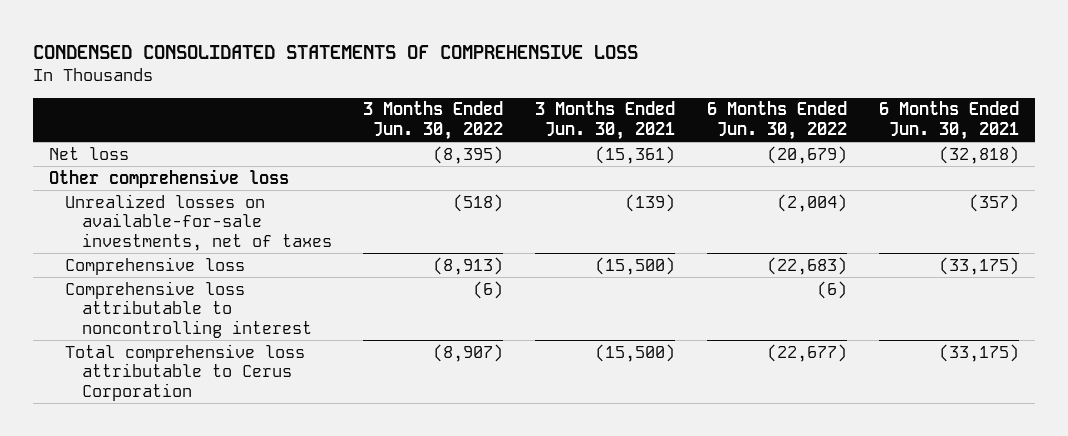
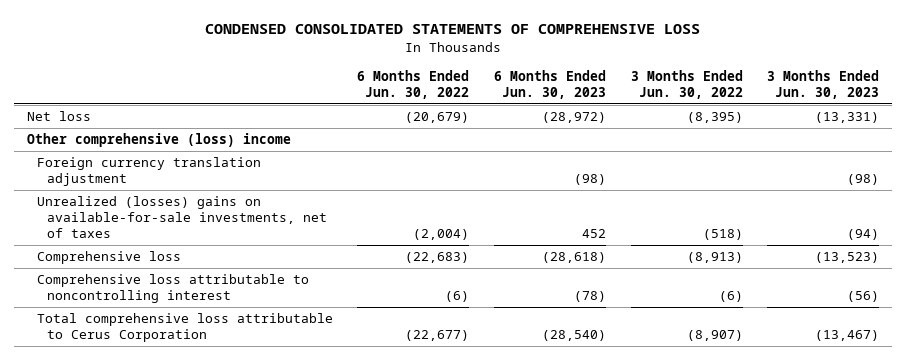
- | 3 Months Ended Jun. 30, 2022 | 3 Months Ended Jun. 30, 2021 | 6 Months Ended Jun. 30, 2022 | 6 Months Ended Jun. 30, 2021
+ | 6 Months Ended Jun. 30, 2022 | 6 Months Ended Jun. 30, 2023 | 3 Months Ended Jun. 30, 2022 | 3 Months Ended Jun. 30, 2023
- Other comprehensive loss
- Unrealized losses on available-for-sale investments, net of taxes | (518) | (139) | (2,004) | (357)
+ Other comprehensive (loss) income
+ Foreign currency translation adjustment | | (98) | | (98)
+ Unrealized (losses) gains on available-for-sale investments, net of taxes | (2,004) | 452 | (518) | (94)

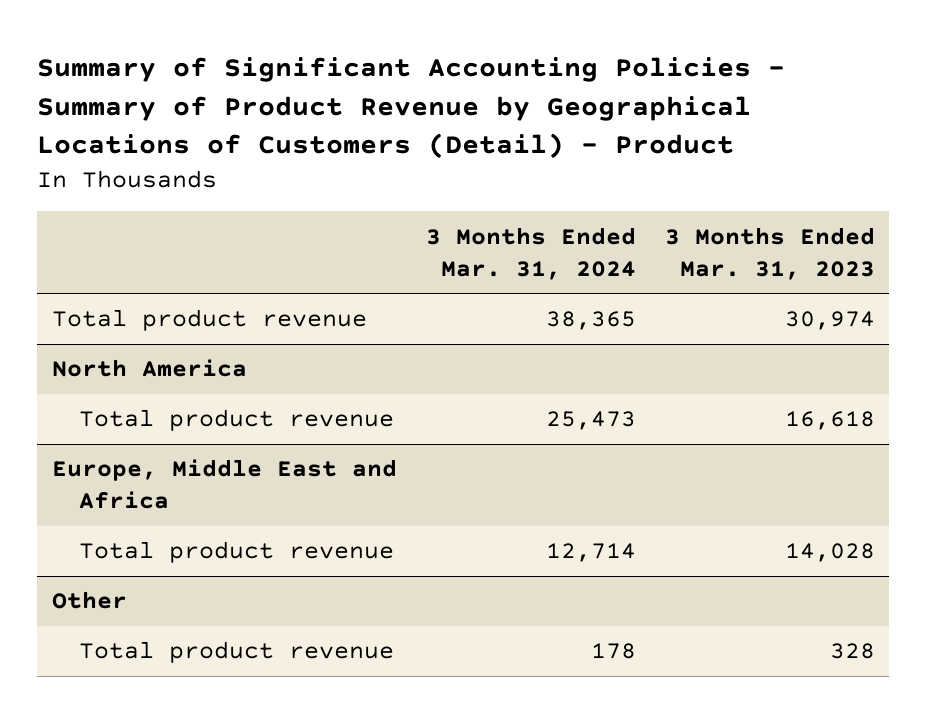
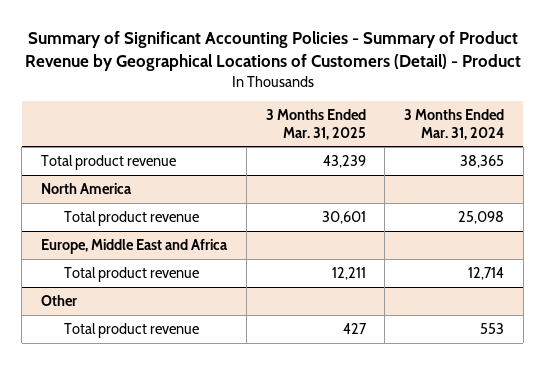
- | 3 Months Ended Mar. 31, 2024 | 3 Months Ended Mar. 31, 2023
+ | 3 Months Ended Mar. 31, 2025 | 3 Months Ended Mar. 31, 2024
@ North America
- Total product revenue | 25,473 | 16,618
+ Total product revenue | 30,601 | 25,098
@ Other
- Total product revenue | 178 | 328
+ Total product revenue | 427 | 553

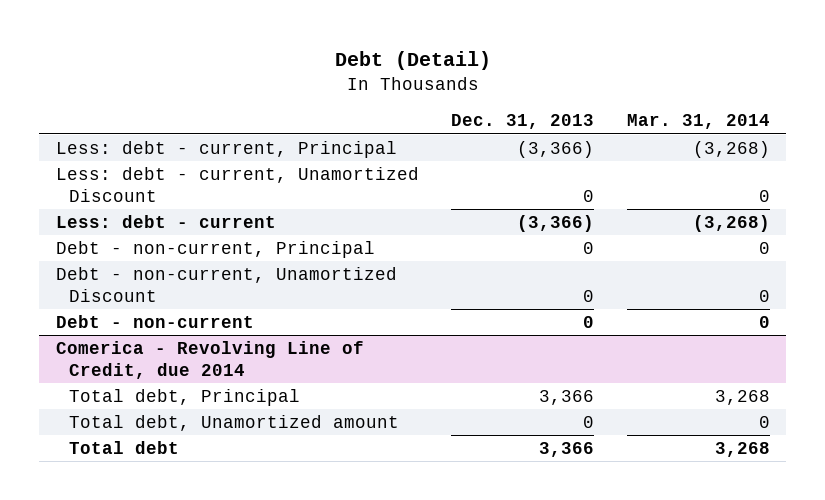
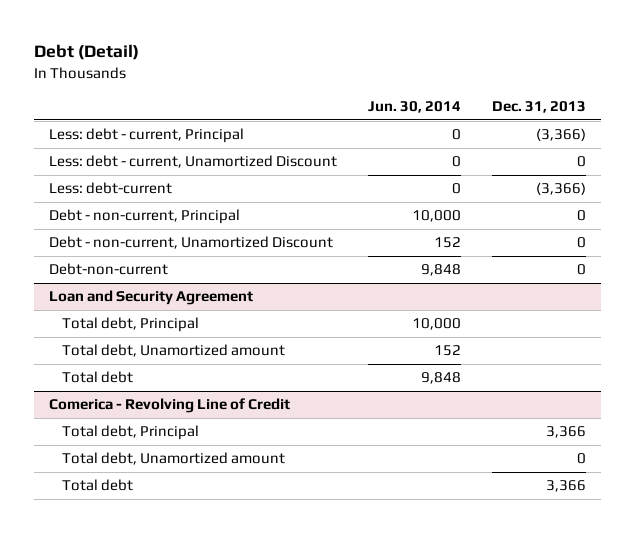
- | Dec. 31, 2013 | Mar. 31, 2014
+ | Jun. 30, 2014 | Dec. 31, 2013
- Less: debt - current | (3,366) | (3,268)
+ Less: debt-current | 0 | (3,366)
- Debt - non-current | 0 | 0
- Comerica - Revolving Line of Credit, due 2014
+ Debt-non-current | 9,848 | 0
+ Loan and Security Agreement
+ Total debt, Principal | 10,000 |
+ Total debt, Unamortized amount | 152 |
+ Total debt | 9,848 |
+ Comerica - Revolving Line of Credit

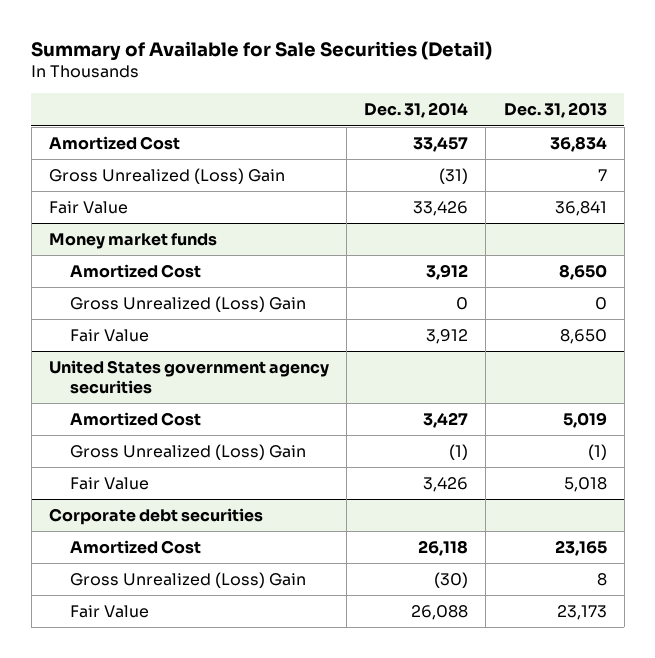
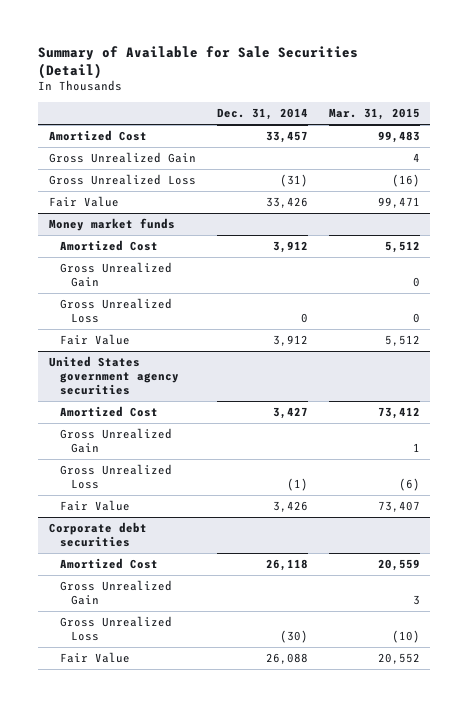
- | Dec. 31, 2014 | Dec. 31, 2013
+ | Dec. 31, 2014 | Mar. 31, 2015
- Gross Unrealized (Loss) Gain | (31) | 7
+ Gross Unrealized Gain | | 4
+ Gross Unrealized Loss | (31) | (16)
@ Money market funds
- Gross Unrealized (Loss) Gain | 0 | 0
+ Gross Unrealized Gain | | 0
+ Gross Unrealized Loss | 0 | 0
@ United States government agency securities
- Gross Unrealized (Loss) Gain | (1) | (1)
+ Gross Unrealized Gain | | 1
+ Gross Unrealized Loss | (1) | (6)
@ Corporate debt securities
- Gross Unrealized (Loss) Gain | (30) | 8
+ Gross Unrealized Gain | | 3
+ Gross Unrealized Loss | (30) | (10)

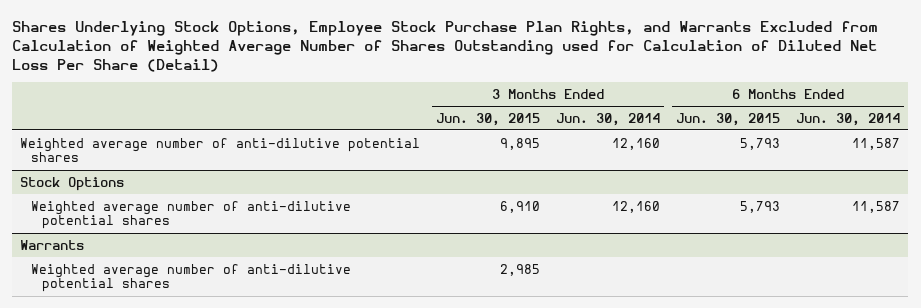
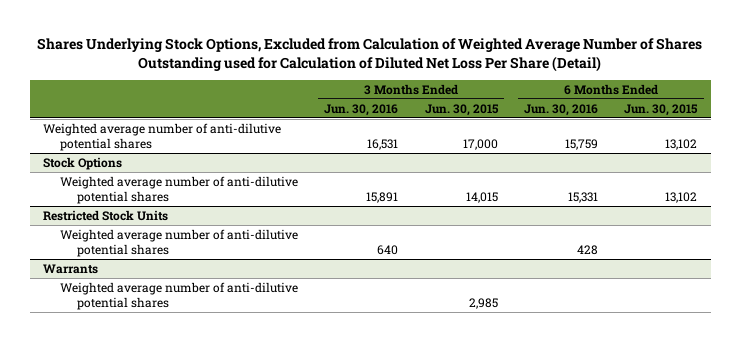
- Shares Underlying Stock Options, Employee Stock Purchase Plan Rights, and Warrants Excluded from Calculation of Weighted Average Number of Shares Outstanding used for Calculation of Diluted Net Loss Per Share (Detail)
+ Shares Underlying Stock Options, Excluded from Calculation of Weighted Average Number of Shares Outstanding used for Calculation of Diluted Net Loss Per Share (Detail)
- | 3 Months Ended Jun. 30, 2015 | 3 Months Ended Jun. 30, 2014 | 6 Months Ended Jun. 30, 2015 | 6 Months Ended Jun. 30, 2014
+ | 3 Months Ended Jun. 30, 2016 | 3 Months Ended Jun. 30, 2015 | 6 Months Ended Jun. 30, 2016 | 6 Months Ended Jun. 30, 2015
- Weighted average number of anti-dilutive potential shares | 9,895 | 12,160 | 5,793 | 11,587
+ Weighted average number of anti-dilutive potential shares | 16,531 | 17,000 | 15,759 | 13,102
@ Stock Options
- Weighted average number of anti-dilutive potential shares | 6,910 | 12,160 | 5,793 | 11,587
+ Weighted average number of anti-dilutive potential shares | 15,891 | 14,015 | 15,331 | 13,102
+ Restricted Stock Units
+ Weighted average number of anti-dilutive potential shares | 640 | | 428 |

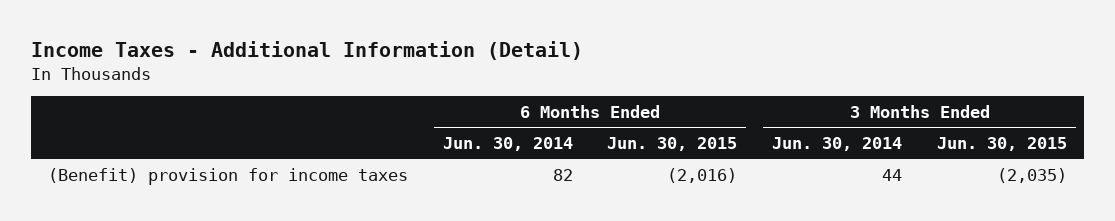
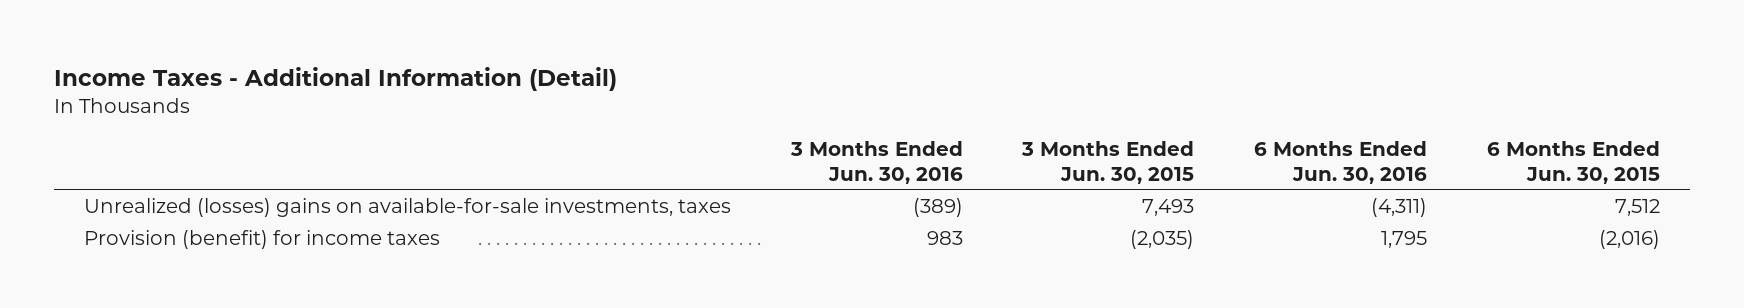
- | 6 Months Ended Jun. 30, 2014 | 6 Months Ended Jun. 30, 2015 | 3 Months Ended Jun. 30, 2014 | 3 Months Ended Jun. 30, 2015
+ | 3 Months Ended Jun. 30, 2016 | 3 Months Ended Jun. 30, 2015 | 6 Months Ended Jun. 30, 2016 | 6 Months Ended Jun. 30, 2015
- (Benefit) provision for income taxes | 82 | (2,016) | 44 | (2,035)
+ Unrealized (losses) gains on available-for-sale investments, taxes | (389) | 7,493 | (4,311) | 7,512
+ Provision (benefit) for income taxes | 983 | (2,035) | 1,795 | (2,016)

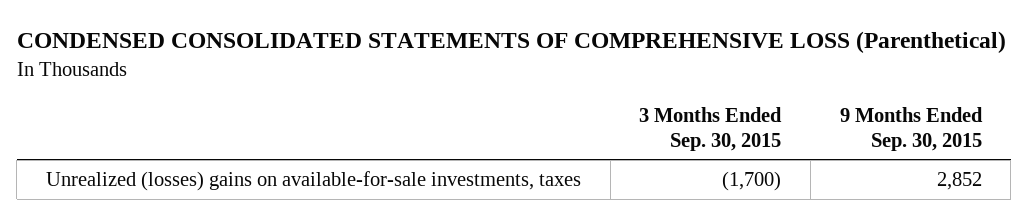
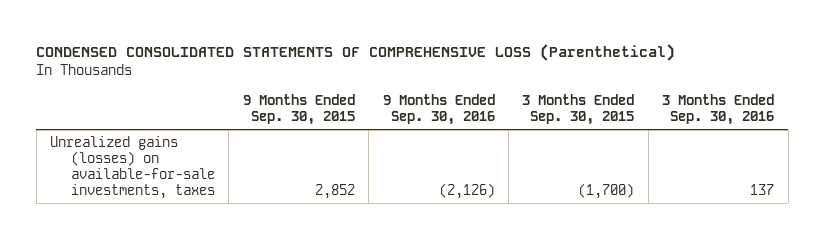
- | 3 Months Ended Sep. 30, 2015 | 9 Months Ended Sep. 30, 2015
+ | 9 Months Ended Sep. 30, 2015 | 9 Months Ended Sep. 30, 2016 | 3 Months Ended Sep. 30, 2015 | 3 Months Ended Sep. 30, 2016
- Unrealized (losses) gains on available-for-sale investments, taxes | (1,700) | 2,852
+ Unrealized gains (losses) on available-for-sale investments, taxes | 2,852 | (2,126) | (1,700) | 137

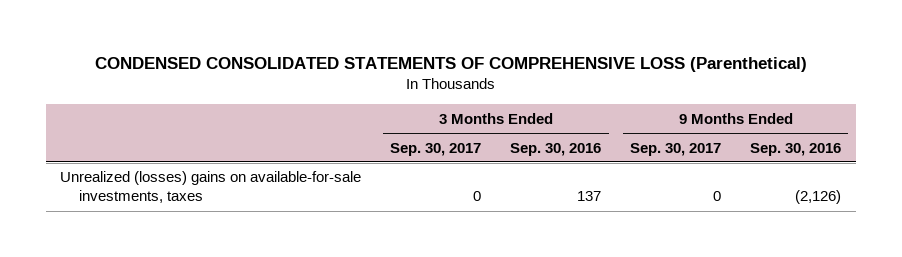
- | 9 Months Ended Sep. 30, 2015 | 9 Months Ended Sep. 30, 2016 | 3 Months Ended Sep. 30, 2015 | 3 Months Ended Sep. 30, 2016
+ | 3 Months Ended Sep. 30, 2017 | 3 Months Ended Sep. 30, 2016 | 9 Months Ended Sep. 30, 2017 | 9 Months Ended Sep. 30, 2016
- Unrealized gains (losses) on available-for-sale investments, taxes | 2,852 | (2,126) | (1,700) | 137
+ Unrealized (losses) gains on available-for-sale investments, taxes | 0 | 137 | 0 | (2,126)

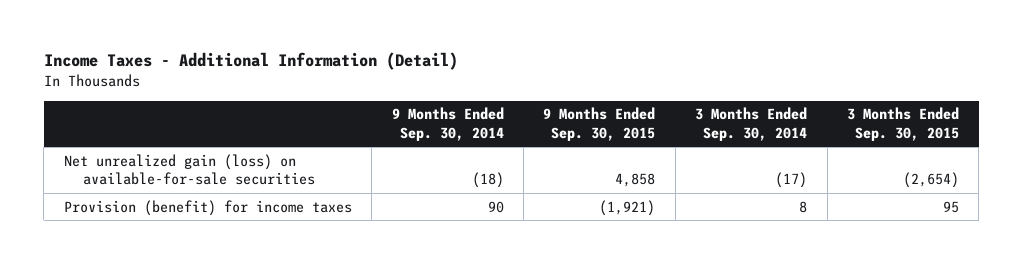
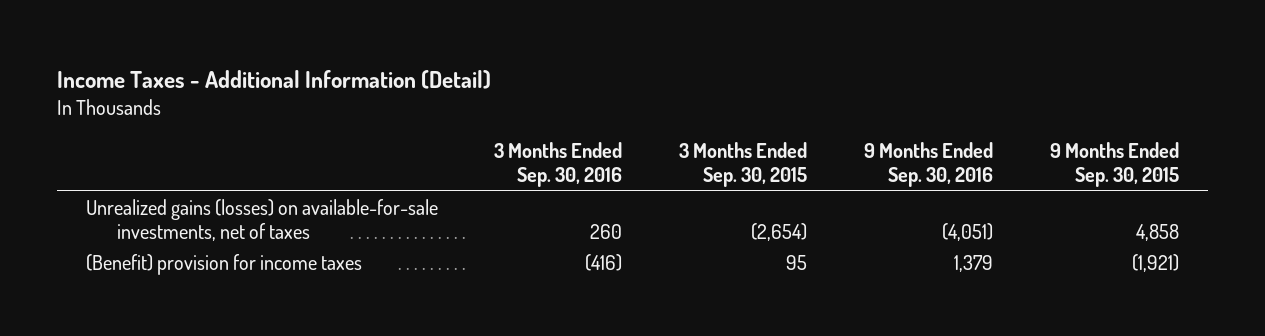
- | 9 Months Ended Sep. 30, 2014 | 9 Months Ended Sep. 30, 2015 | 3 Months Ended Sep. 30, 2014 | 3 Months Ended Sep. 30, 2015
+ | 3 Months Ended Sep. 30, 2016 | 3 Months Ended Sep. 30, 2015 | 9 Months Ended Sep. 30, 2016 | 9 Months Ended Sep. 30, 2015
- Net unrealized gain (loss) on available-for-sale securities | (18) | 4,858 | (17) | (2,654)
- Provision (benefit) for income taxes | 90 | (1,921) | 8 | 95
+ Unrealized gains (losses) on available-for-sale investments, net of taxes | 260 | (2,654) | (4,051) | 4,858
+ (Benefit) provision for income taxes | (416) | 95 | 1,379 | (1,921)

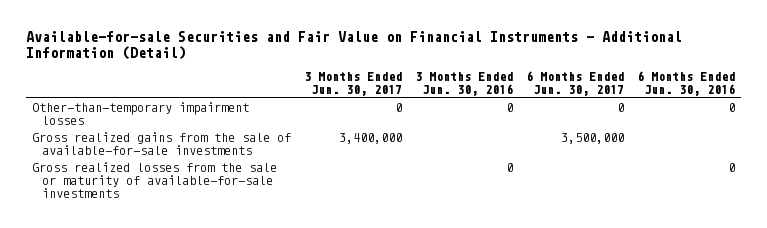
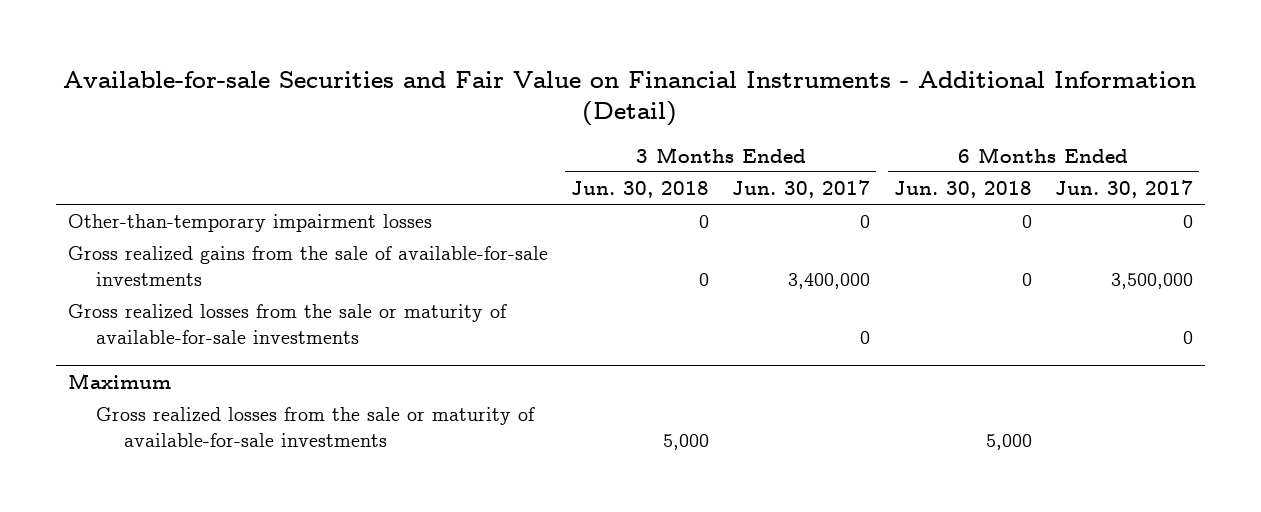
- | 3 Months Ended Jun. 30, 2017 | 3 Months Ended Jun. 30, 2016 | 6 Months Ended Jun. 30, 2017 | 6 Months Ended Jun. 30, 2016
+ | 3 Months Ended Jun. 30, 2018 | 3 Months Ended Jun. 30, 2017 | 6 Months Ended Jun. 30, 2018 | 6 Months Ended Jun. 30, 2017
+ Gross realized losses from the sale or maturity of available-for-sale investments | | 0 | | 0
+ Maximum

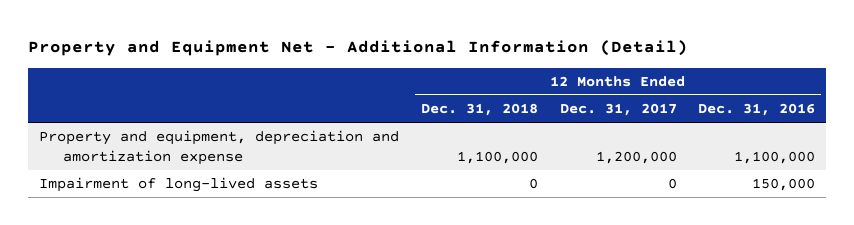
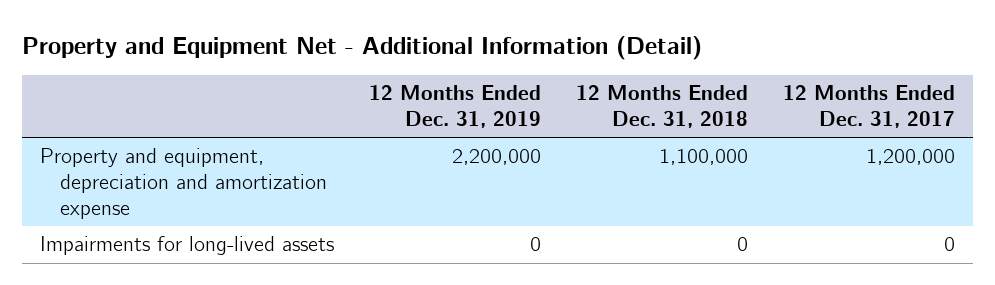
- | 12 Months Ended Dec. 31, 2018 | 12 Months Ended Dec. 31, 2017 | 12 Months Ended Dec. 31, 2016
+ | 12 Months Ended Dec. 31, 2019 | 12 Months Ended Dec. 31, 2018 | 12 Months Ended Dec. 31, 2017
- Impairment of long-lived assets | 0 | 0 | 150,000
+ Impairments for long-lived assets | 0 | 0 | 0

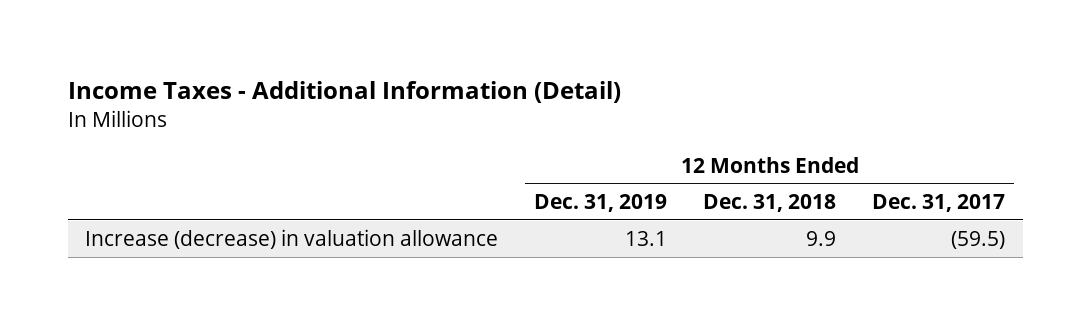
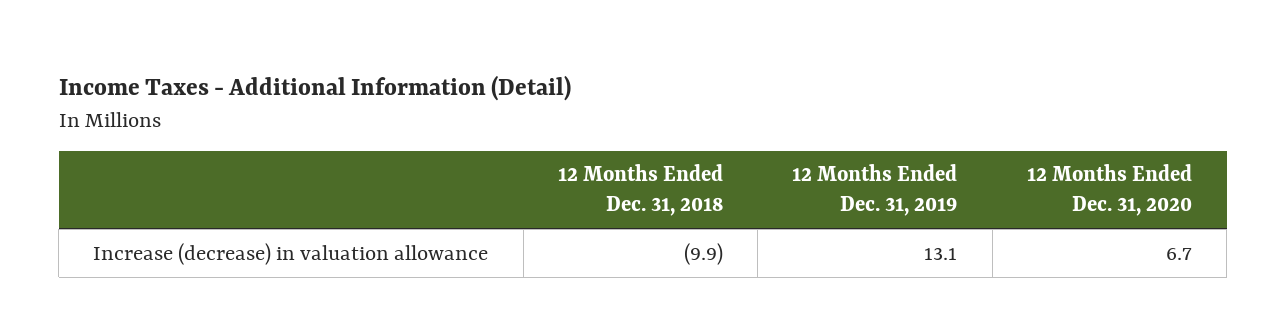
- | 12 Months Ended Dec. 31, 2019 | 12 Months Ended Dec. 31, 2018 | 12 Months Ended Dec. 31, 2017
+ | 12 Months Ended Dec. 31, 2018 | 12 Months Ended Dec. 31, 2019 | 12 Months Ended Dec. 31, 2020
- Increase (decrease) in valuation allowance | 13.1 | 9.9 | (59.5)
+ Increase (decrease) in valuation allowance | (9.9) | 13.1 | 6.7

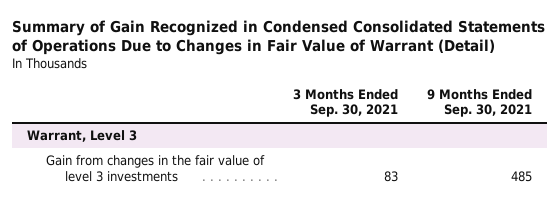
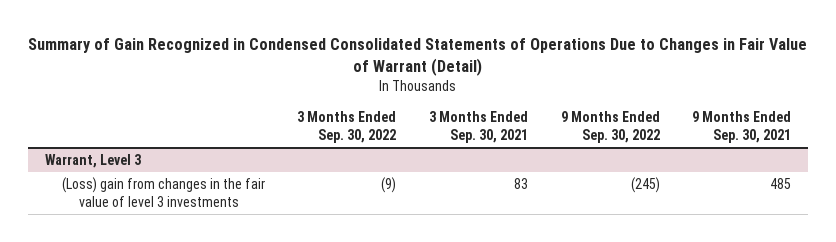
- | 3 Months Ended Sep. 30, 2021 | 9 Months Ended Sep. 30, 2021
+ | 3 Months Ended Sep. 30, 2022 | 3 Months Ended Sep. 30, 2021 | 9 Months Ended Sep. 30, 2022 | 9 Months Ended Sep. 30, 2021
@ Warrant, Level 3
- Gain from changes in the fair value of level 3 investments | 83 | 485
+ (Loss) gain from changes in the fair value of level 3 investments | (9) | 83 | (245) | 485

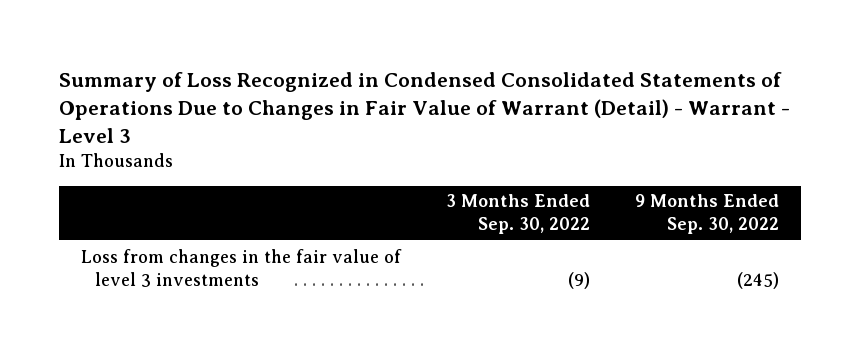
- Summary of Gain Recognized in Condensed Consolidated Statements of Operations Due to Changes in Fair Value of Warrant (Detail)
+ Summary of Loss Recognized in Condensed Consolidated Statements of Operations Due to Changes in Fair Value of Warrant (Detail) - Warrant - Level 3
- | 3 Months Ended Sep. 30, 2022 | 3 Months Ended Sep. 30, 2021 | 9 Months Ended Sep. 30, 2022 | 9 Months Ended Sep. 30, 2021
+ | 3 Months Ended Sep. 30, 2022 | 9 Months Ended Sep. 30, 2022
- Warrant, Level 3
- (Loss) gain from changes in the fair value of level 3 investments | (9) | 83 | (245) | 485
+ Loss from changes in the fair value of level 3 investments | (9) | (245)

